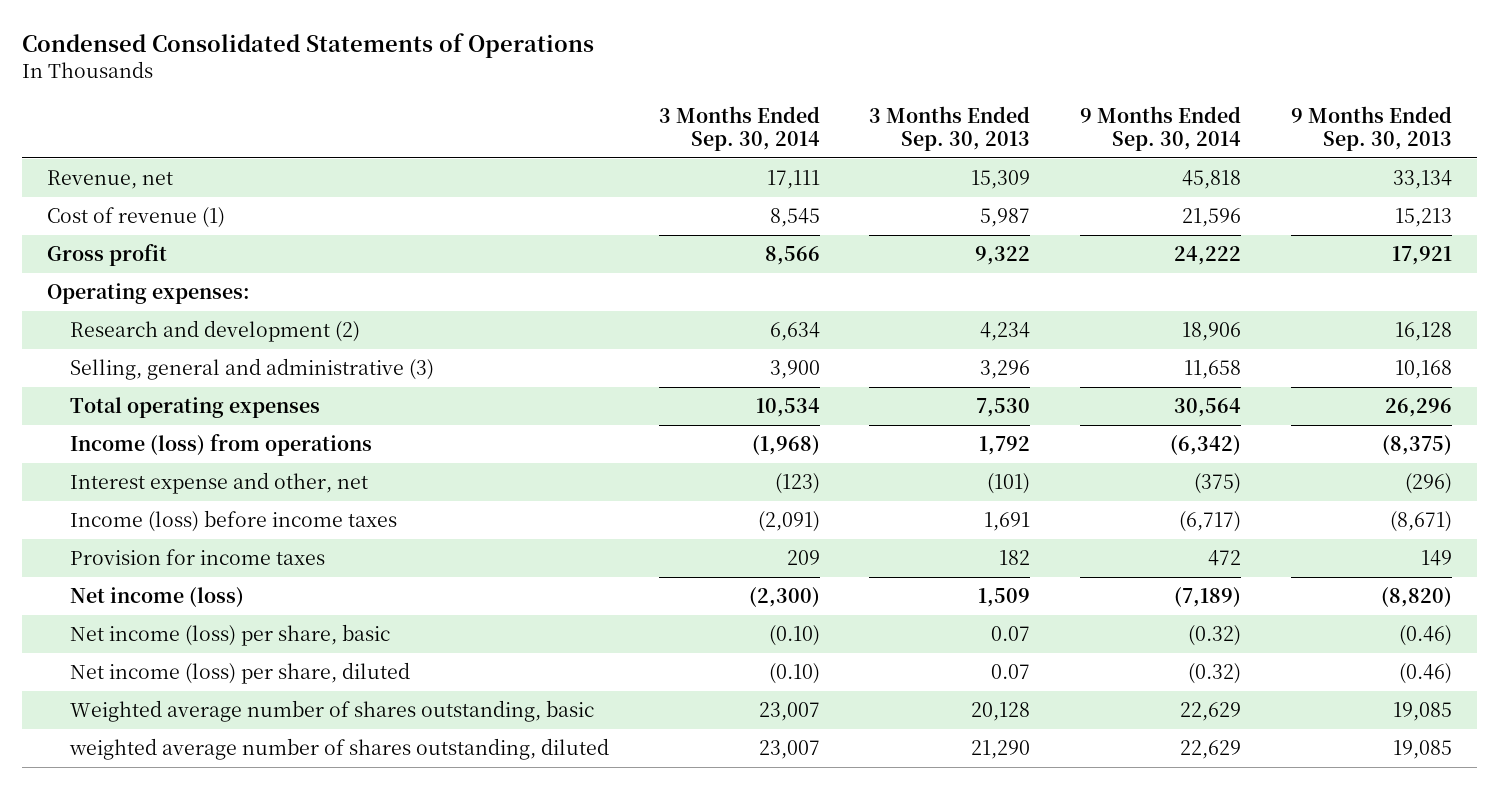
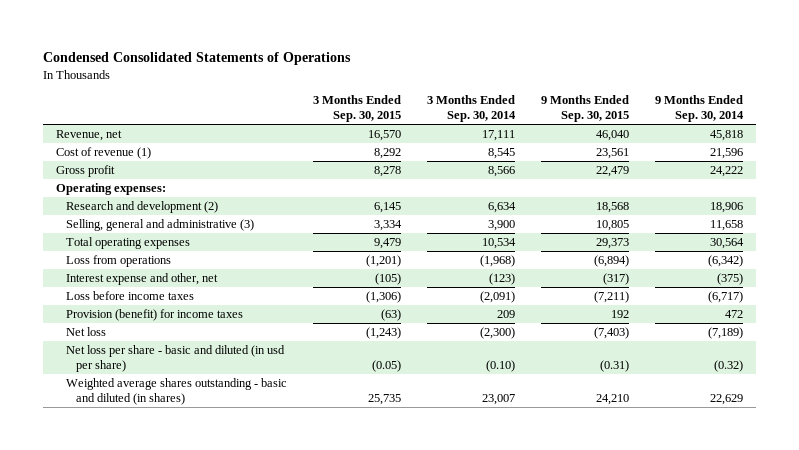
- | 3 Months Ended Sep. 30, 2014 | 3 Months Ended Sep. 30, 2013 | 9 Months Ended Sep. 30, 2014 | 9 Months Ended Sep. 30, 2013
+ | 3 Months Ended Sep. 30, 2015 | 3 Months Ended Sep. 30, 2014 | 9 Months Ended Sep. 30, 2015 | 9 Months Ended Sep. 30, 2014
- Income (loss) from operations | (1,968) | 1,792 | (6,342) | (8,375)
+ Loss from operations | (1,201) | (1,968) | (6,894) | (6,342)
- Income (loss) before income taxes | (2,091) | 1,691 | (6,717) | (8,671)
- Provision for income taxes | 209 | 182 | 472 | 149
- Net income (loss) | (2,300) | 1,509 | (7,189) | (8,820)
- Net income (loss) per share, basic | (0.10) | 0.07 | (0.32) | (0.46)
- Net income (loss) per share, diluted | (0.10) | 0.07 | (0.32) | (0.46)
- Weighted average number of shares outstanding, basic | 23,007 | 20,128 | 22,629 | 19,085
- weighted average number of shares outstanding, diluted | 23,007 | 21,290 | 22,629 | 19,085
+ Loss before income taxes | (1,306) | (2,091) | (7,211) | (6,717)
+ Provision (benefit) for income taxes | (63) | 209 | 192 | 472
+ Net loss | (1,243) | (2,300) | (7,403) | (7,189)
+ Net loss per share - basic and diluted (in usd per share) | (0.05) | (0.10) | (0.31) | (0.32)
+ Weighted average shares outstanding - basic and diluted (in shares) | 25,735 | 23,007 | 24,210 | 22,629

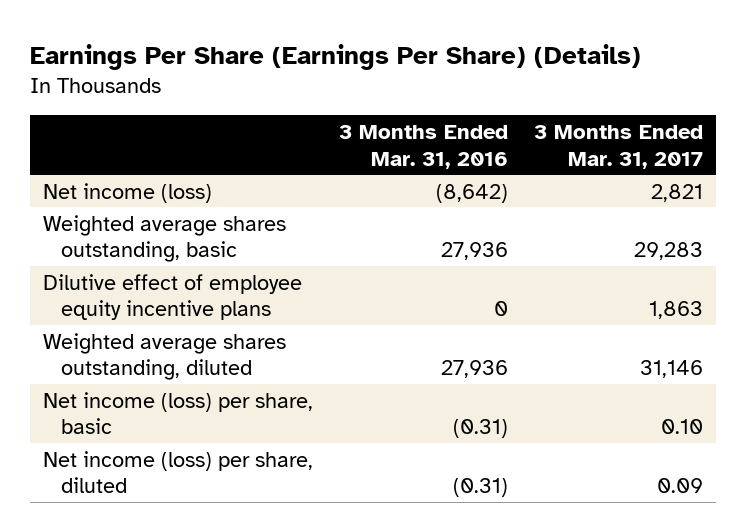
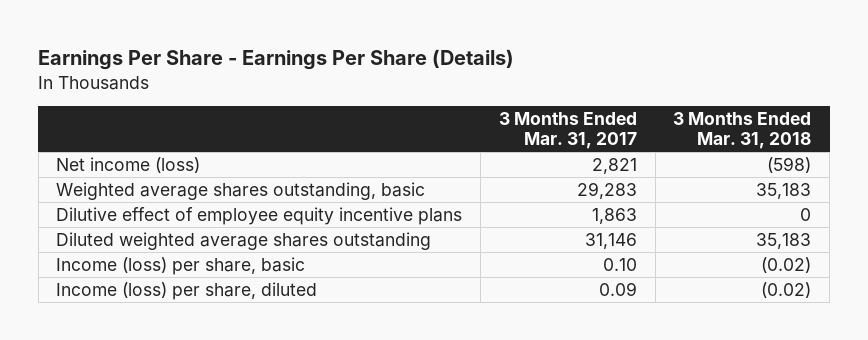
- Earnings Per Share (Earnings Per Share) (Details)
+ Earnings Per Share - Earnings Per Share (Details)
- | 3 Months Ended Mar. 31, 2016 | 3 Months Ended Mar. 31, 2017
+ | 3 Months Ended Mar. 31, 2017 | 3 Months Ended Mar. 31, 2018
- Weighted average shares outstanding, diluted | 27,936 | 31,146
- Net income (loss) per share, basic | (0.31) | 0.10
- Net income (loss) per share, diluted | (0.31) | 0.09
+ Diluted weighted average shares outstanding | 31,146 | 35,183
+ Income (loss) per share, basic | 0.10 | (0.02)
+ Income (loss) per share, diluted | 0.09 | (0.02)

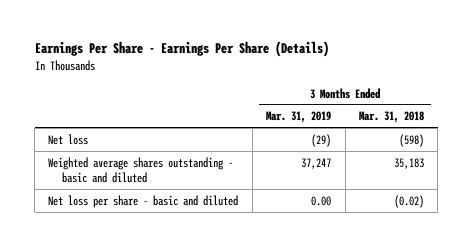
- | 3 Months Ended Mar. 31, 2017 | 3 Months Ended Mar. 31, 2018
+ | 3 Months Ended Mar. 31, 2019 | 3 Months Ended Mar. 31, 2018
- Net income (loss) | 2,821 | (598)
- Weighted average shares outstanding, basic | 29,283 | 35,183
- Dilutive effect of employee equity incentive plans | 1,863 | 0
- Diluted weighted average shares outstanding | 31,146 | 35,183
- Income (loss) per share, basic | 0.10 | (0.02)
- Income (loss) per share, diluted | 0.09 | (0.02)
+ Net loss | (29) | (598)
+ Weighted average shares outstanding - basic and diluted | 37,247 | 35,183
+ Net loss per share - basic and diluted | 0.00 | (0.02)

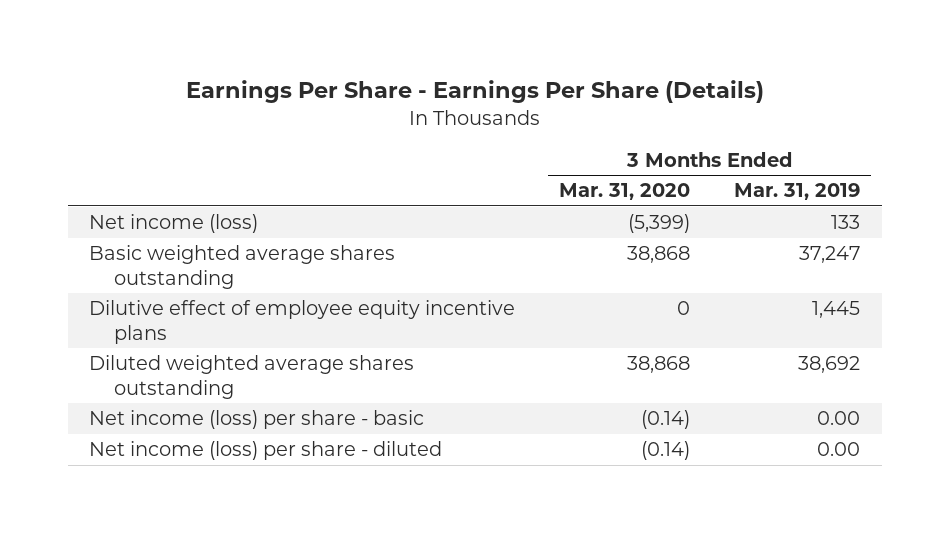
- | 3 Months Ended Mar. 31, 2019 | 3 Months Ended Mar. 31, 2018
+ | 3 Months Ended Mar. 31, 2020 | 3 Months Ended Mar. 31, 2019
- Net loss | (29) | (598)
- Weighted average shares outstanding - basic and diluted | 37,247 | 35,183
- Net loss per share - basic and diluted | 0.00 | (0.02)
+ Net income (loss) | (5,399) | 133
+ Basic weighted average shares outstanding | 38,868 | 37,247
+ Dilutive effect of employee equity incentive plans | 0 | 1,445
+ Diluted weighted average shares outstanding | 38,868 | 38,692
+ Net income (loss) per share - basic | (0.14) | 0.00
+ Net income (loss) per share - diluted | (0.14) | 0.00

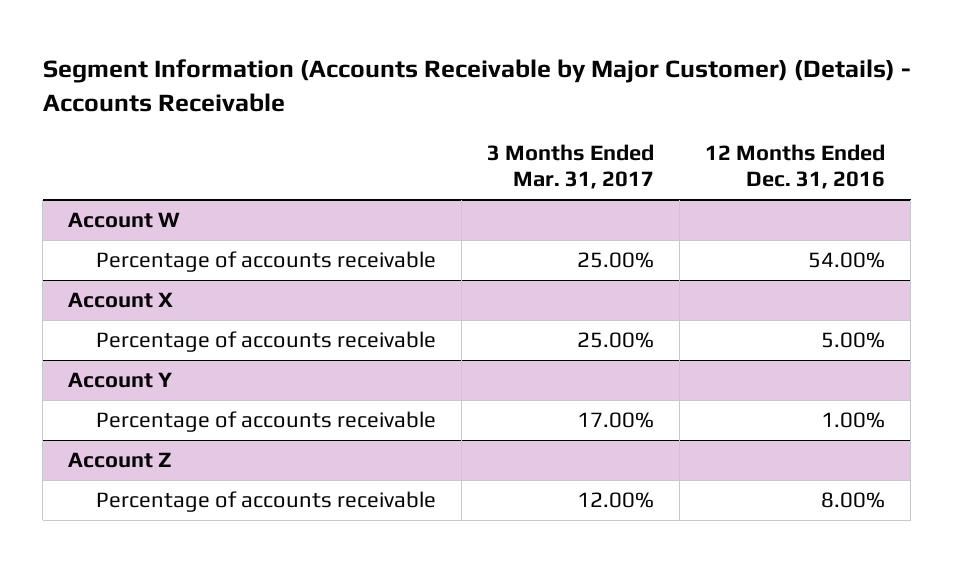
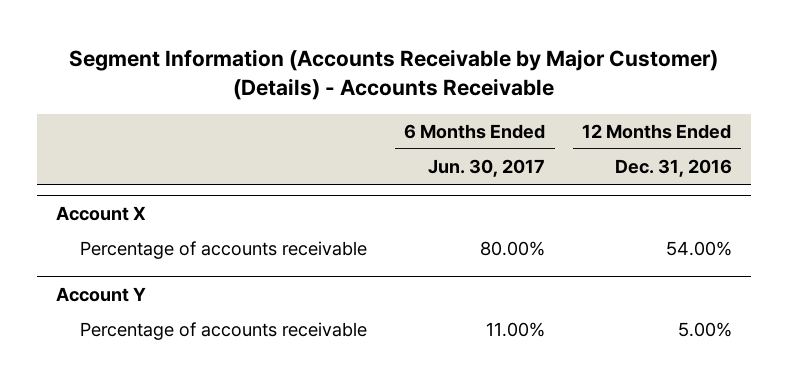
- | 3 Months Ended Mar. 31, 2017 | 12 Months Ended Dec. 31, 2016
+ | 6 Months Ended Jun. 30, 2017 | 12 Months Ended Dec. 31, 2016
- Account W
- Percentage of accounts receivable | 25.00% | 54.00%
@ Account X
- Percentage of accounts receivable | 25.00% | 5.00%
+ Percentage of accounts receivable | 80.00% | 54.00%
@ Account Y
- Percentage of accounts receivable | 17.00% | 1.00%
- Account Z
- Percentage of accounts receivable | 12.00% | 8.00%
@ Account Y
+ Percentage of accounts receivable | 11.00% | 5.00%

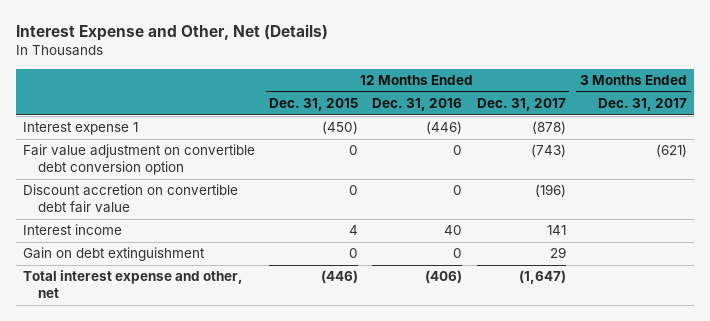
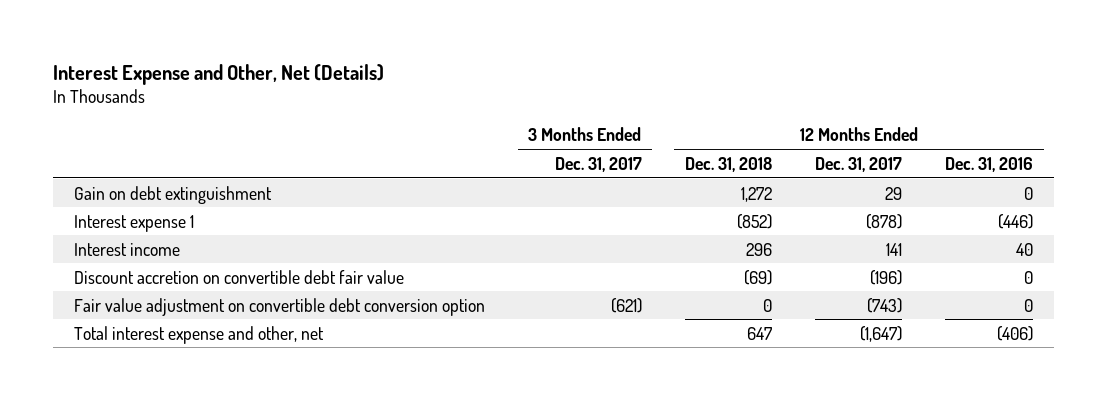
- | 12 Months Ended Dec. 31, 2015 | 12 Months Ended Dec. 31, 2016 | 12 Months Ended Dec. 31, 2017 | 3 Months Ended Dec. 31, 2017
+ | 3 Months Ended Dec. 31, 2017 | 12 Months Ended Dec. 31, 2018 | 12 Months Ended Dec. 31, 2017 | 12 Months Ended Dec. 31, 2016
moved up: Gain on debt extinguishment | | 1,272 | 29 | 0
moved down: Discount accretion on convertible debt fair value | | (69) | (196) | 0
moved down: Fair value adjustment on convertible debt conversion option | (621) | 0 | (743) | 0

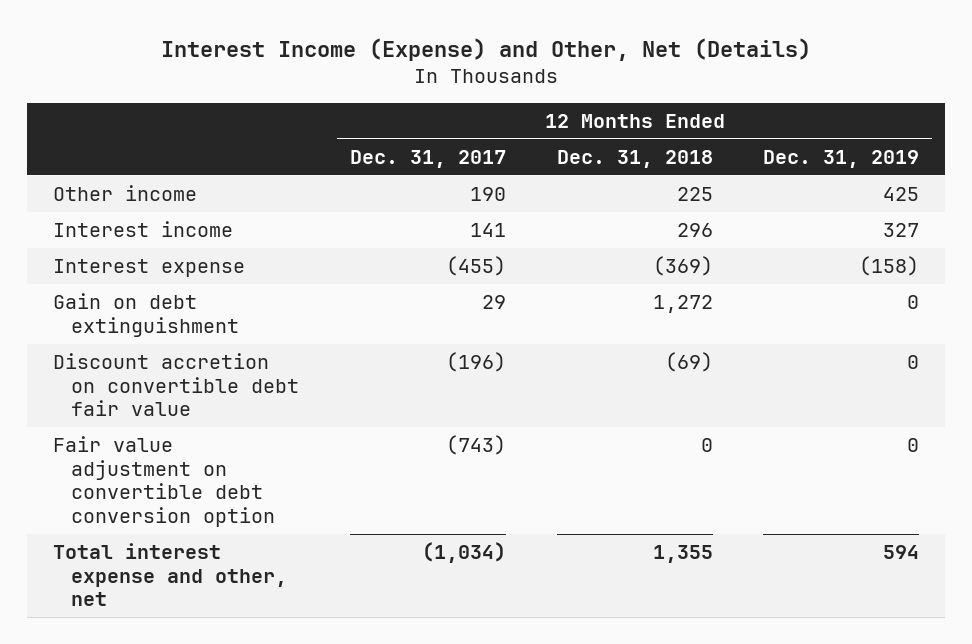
- Interest Expense and Other, Net (Details)
+ Interest Income (Expense) and Other, Net (Details)
- | 3 Months Ended Dec. 31, 2017 | 12 Months Ended Dec. 31, 2018 | 12 Months Ended Dec. 31, 2017 | 12 Months Ended Dec. 31, 2016
+ | 12 Months Ended Dec. 31, 2017 | 12 Months Ended Dec. 31, 2018 | 12 Months Ended Dec. 31, 2019
- Interest expense 1 | | (852) | (878) | (446)
+ Other income | 190 | 225 | 425
+ Interest expense | (455) | (369) | (158)
moved down: Gain on debt extinguishment | 29 | 1,272 | 0
- Total interest expense and other, net | | 647 | (1,647) | (406)
+ Total interest expense and other, net | (1,034) | 1,355 | 594

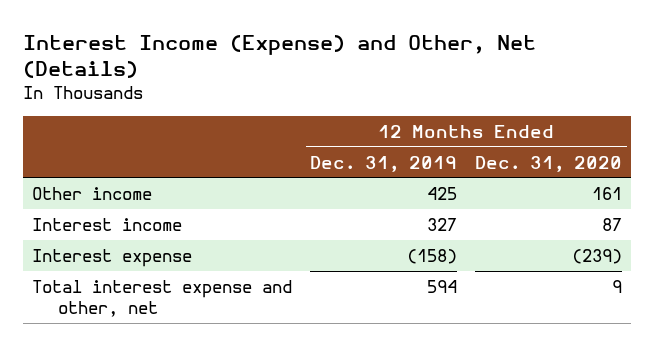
- | 12 Months Ended Dec. 31, 2017 | 12 Months Ended Dec. 31, 2018 | 12 Months Ended Dec. 31, 2019
+ | 12 Months Ended Dec. 31, 2019 | 12 Months Ended Dec. 31, 2020
- Gain on debt extinguishment | 29 | 1,272 | 0
- Discount accretion on convertible debt fair value | (196) | (69) | 0
- Fair value adjustment on convertible debt conversion option | (743) | 0 | 0

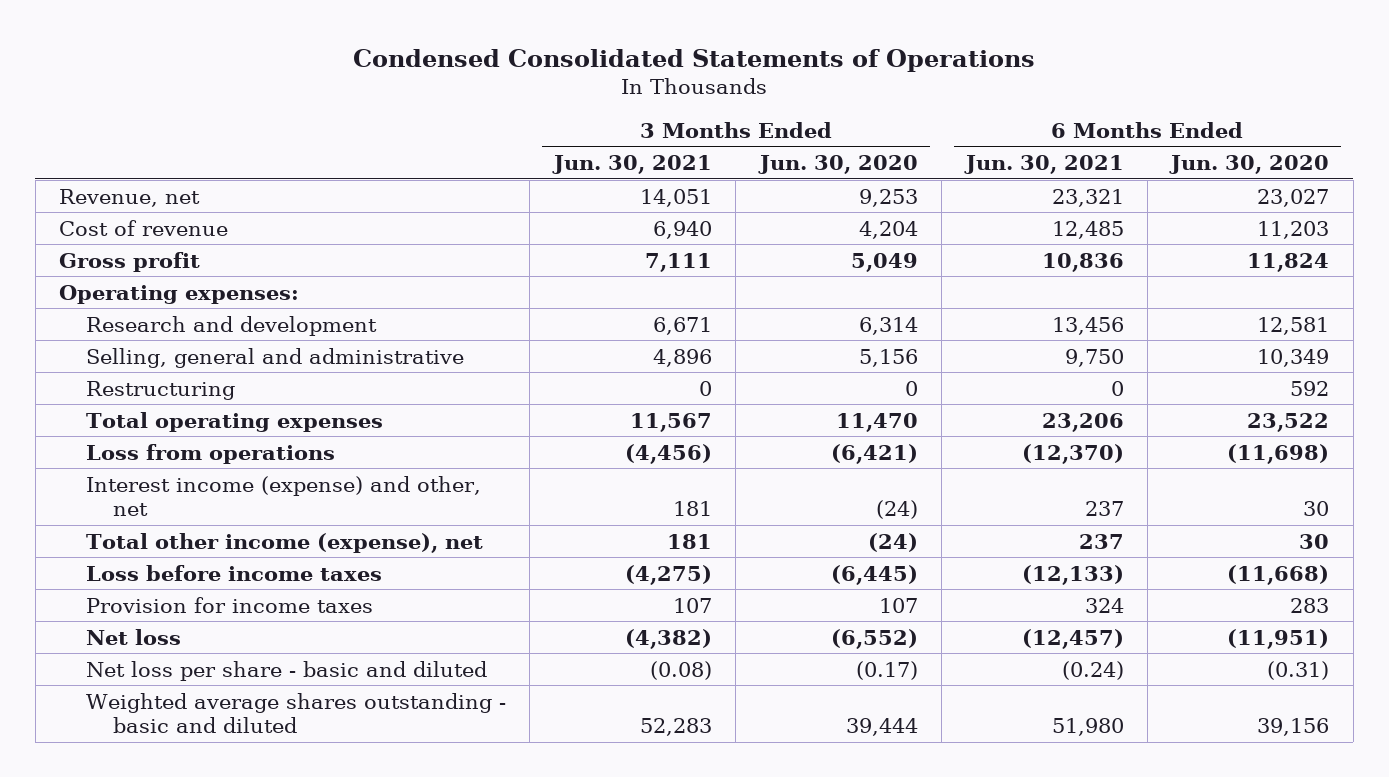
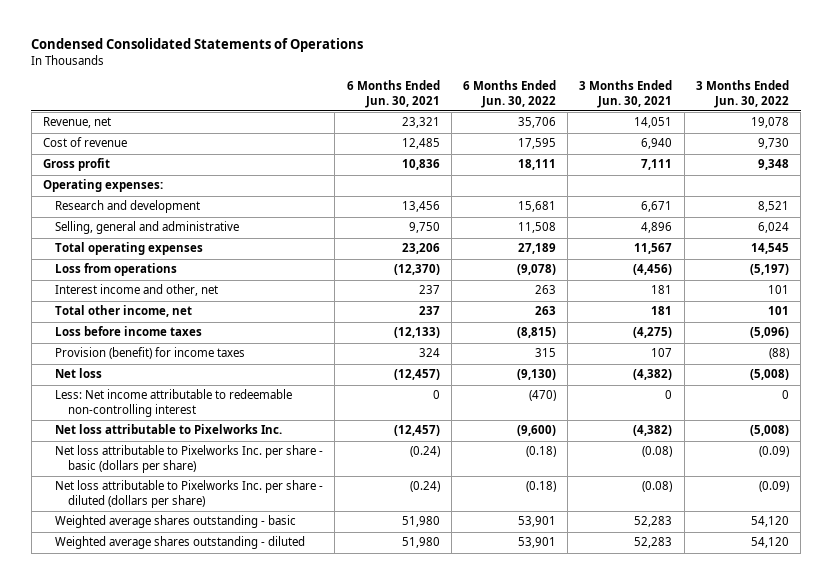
- | 3 Months Ended Jun. 30, 2021 | 3 Months Ended Jun. 30, 2020 | 6 Months Ended Jun. 30, 2021 | 6 Months Ended Jun. 30, 2020
+ | 6 Months Ended Jun. 30, 2021 | 6 Months Ended Jun. 30, 2022 | 3 Months Ended Jun. 30, 2021 | 3 Months Ended Jun. 30, 2022
- Restructuring | 0 | 0 | 0 | 592
- Interest income (expense) and other, net | 181 | (24) | 237 | 30
- Total other income (expense), net | 181 | (24) | 237 | 30
+ Interest income and other, net | 237 | 263 | 181 | 101
+ Total other income, net | 237 | 263 | 181 | 101
- Provision for income taxes | 107 | 107 | 324 | 283
+ Provision (benefit) for income taxes | 324 | 315 | 107 | (88)
- Net loss per share - basic and diluted | (0.08) | (0.17) | (0.24) | (0.31)
- Weighted average shares outstanding - basic and diluted | 52,283 | 39,444 | 51,980 | 39,156
+ Less: Net income attributable to redeemable non-controlling interest | 0 | (470) | 0 | 0
+ Net loss attributable to Pixelworks Inc. | (12,457) | (9,600) | (4,382) | (5,008)
+ Net loss attributable to Pixelworks Inc. per share - basic (dollars per share) | (0.24) | (0.18) | (0.08) | (0.09)
+ Net loss attributable to Pixelworks Inc. per share - diluted (dollars per share) | (0.24) | (0.18) | (0.08) | (0.09)
+ Weighted average shares outstanding - basic | 51,980 | 53,901 | 52,283 | 54,120
+ Weighted average shares outstanding - diluted | 51,980 | 53,901 | 52,283 | 54,120

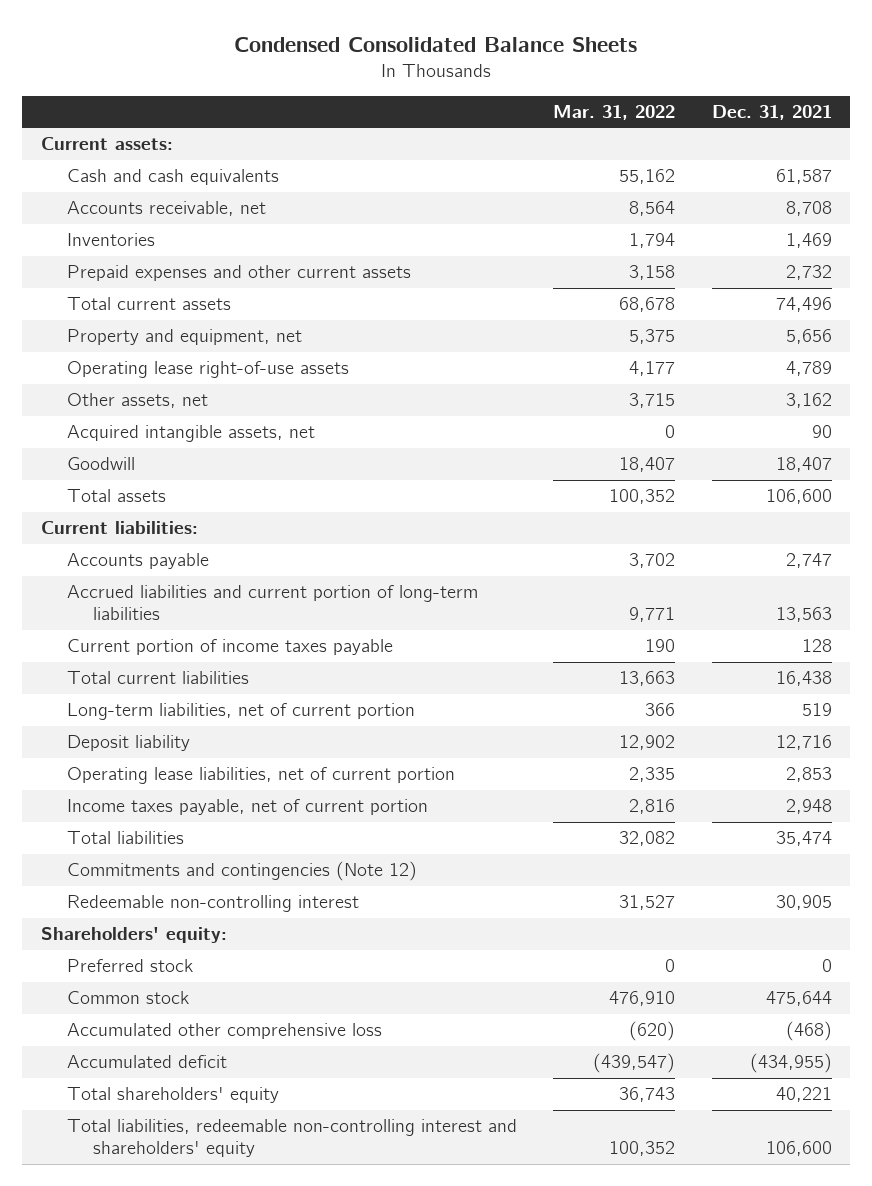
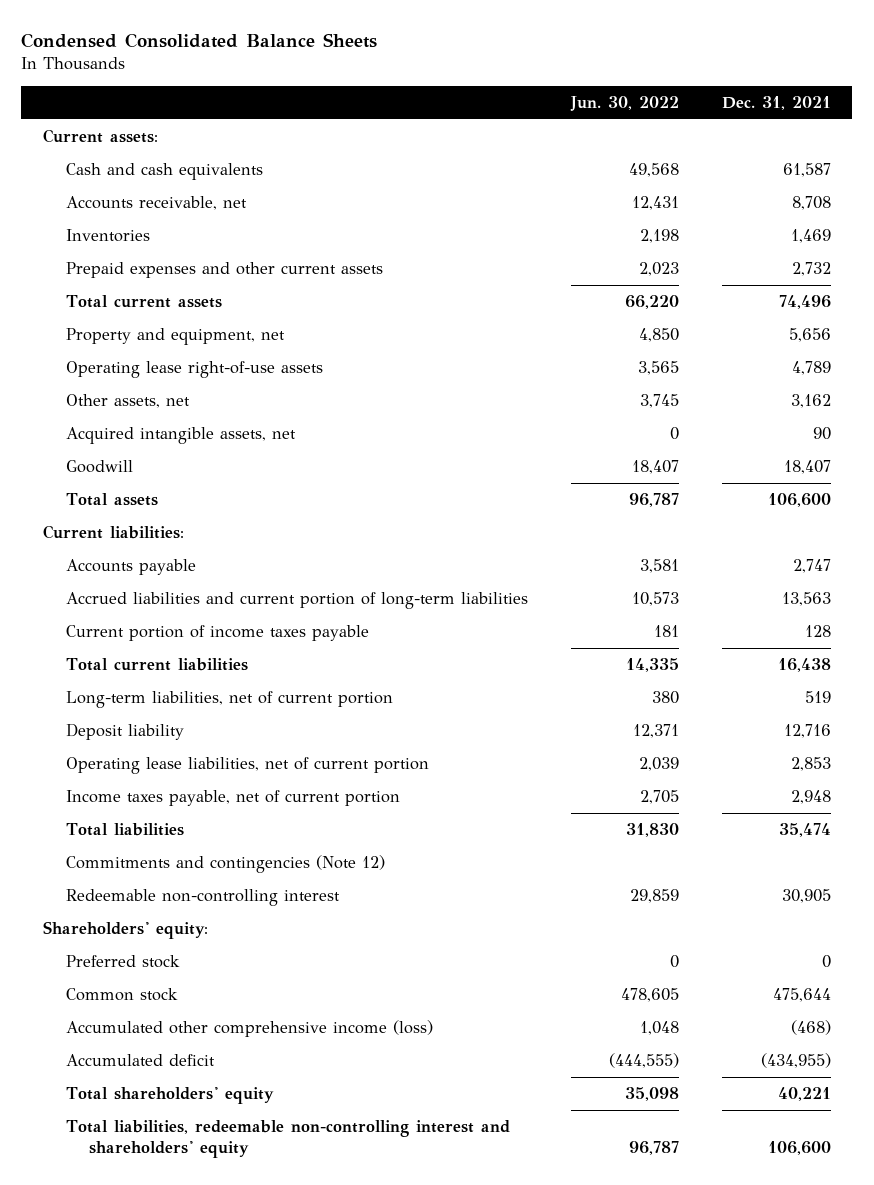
- | Mar. 31, 2022 | Dec. 31, 2021
+ | Jun. 30, 2022 | Dec. 31, 2021
- Accumulated other comprehensive loss | (620) | (468)
+ Accumulated other comprehensive income (loss) | 1,048 | (468)

